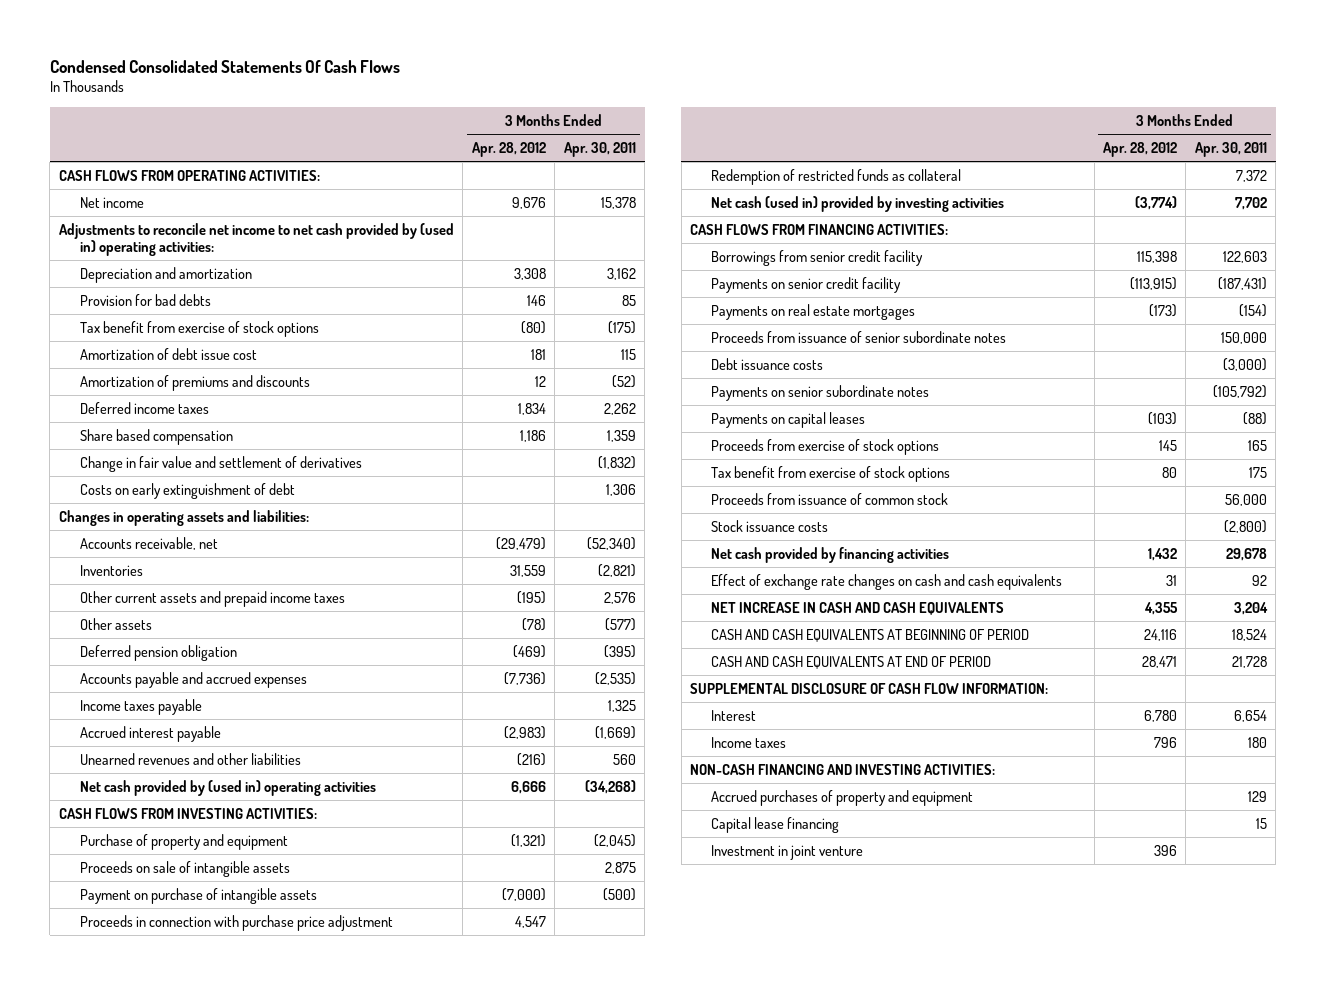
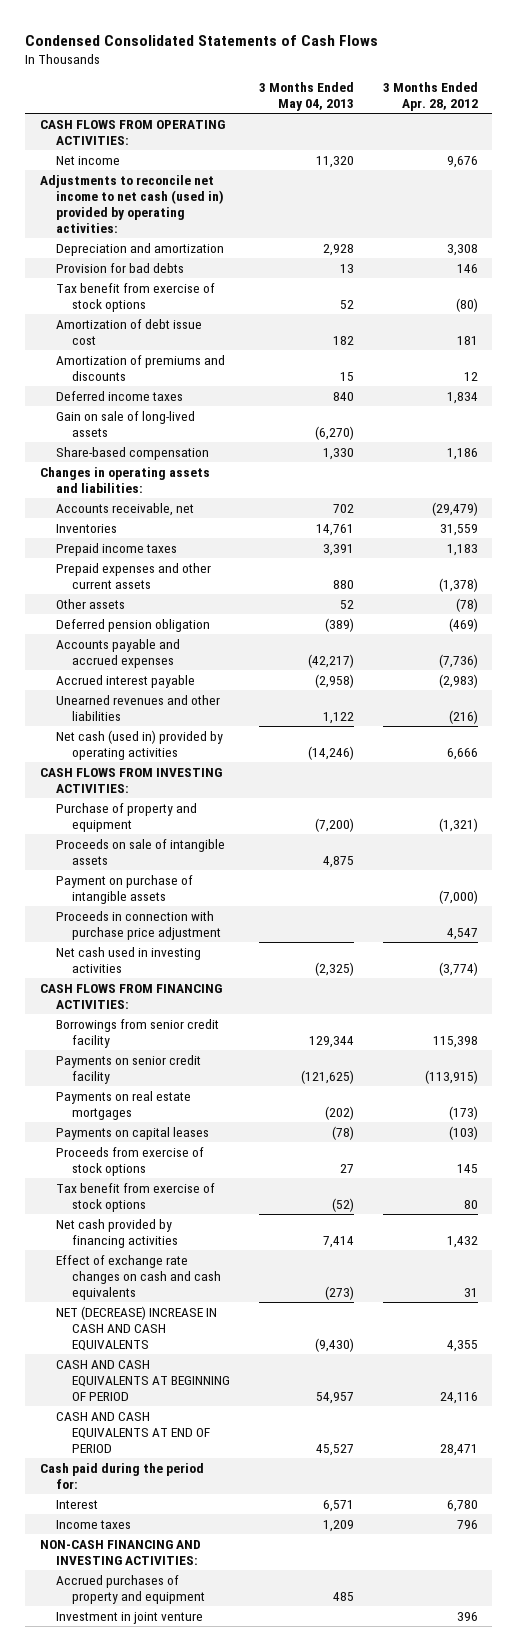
- Condensed Consolidated Statements Of Cash Flows
+ Condensed Consolidated Statements of Cash Flows
- | 3 Months Ended Apr. 28, 2012 | 3 Months Ended Apr. 30, 2011
+ | 3 Months Ended May 04, 2013 | 3 Months Ended Apr. 28, 2012
- Adjustments to reconcile net income to net cash provided by (used in) operating activities:
+ Adjustments to reconcile net income to net cash (used in) provided by operating activities:
- Share based compensation | 1,186 | 1,359
- Change in fair value and settlement of derivatives | | (1,832)
- Costs on early extinguishment of debt | | 1,306
+ Gain on sale of long-lived assets | (6,270) |
+ Share-based compensation | 1,330 | 1,186
- Other current assets and prepaid income taxes | (195) | 2,576
+ Prepaid income taxes | 3,391 | 1,183
+ Prepaid expenses and other current assets | 880 | (1,378)
- Income taxes payable | | 1,325
- Net cash provided by (used in) operating activities | 6,666 | (34,268)
+ Net cash (used in) provided by operating activities | (14,246) | 6,666
- Redemption of restricted funds as collateral | | 7,372
- Net cash (used in) provided by investing activities | (3,774) | 7,702
+ Net cash used in investing activities | (2,325) | (3,774)
- Proceeds from issuance of senior subordinate notes | | 150,000
- Debt issuance costs | | (3,000)
- Payments on senior subordinate notes | | (105,792)
- Proceeds from issuance of common stock | | 56,000
- Stock issuance costs | | (2,800)
- NET INCREASE IN CASH AND CASH EQUIVALENTS | 4,355 | 3,204
+ NET (DECREASE) INCREASE IN CASH AND CASH EQUIVALENTS | (9,430) | 4,355
- SUPPLEMENTAL DISCLOSURE OF CASH FLOW INFORMATION:
+ Cash paid during the period for:
- Capital lease financing | | 15

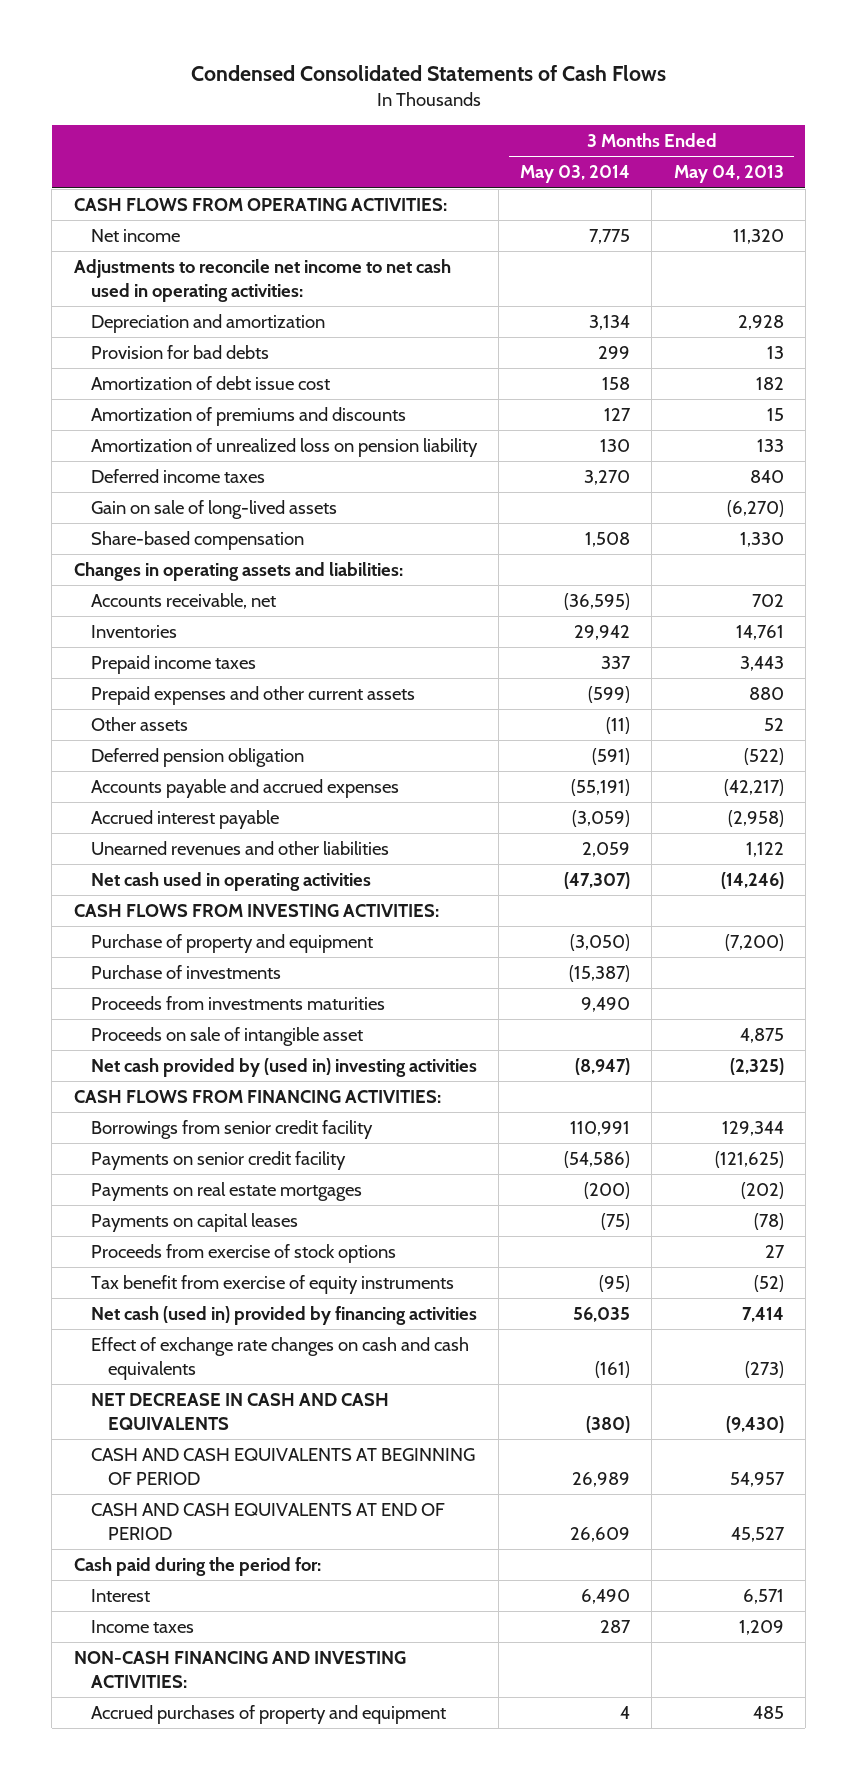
- | 3 Months Ended May 04, 2013 | 3 Months Ended Apr. 28, 2012
+ | 3 Months Ended May 03, 2014 | 3 Months Ended May 04, 2013
- Adjustments to reconcile net income to net cash (used in) provided by operating activities:
+ Adjustments to reconcile net income to net cash used in operating activities:
- Tax benefit from exercise of stock options | 52 | (80)
+ Amortization of unrealized loss on pension liability | 130 | 133
- Prepaid income taxes | 3,391 | 1,183
+ Prepaid income taxes | 337 | 3,443
- Deferred pension obligation | (389) | (469)
+ Deferred pension obligation | (591) | (522)
- Net cash (used in) provided by operating activities | (14,246) | 6,666
+ Net cash used in operating activities | (47,307) | (14,246)
- Proceeds on sale of intangible assets | 4,875 |
- Payment on purchase of intangible assets | | (7,000)
- Proceeds in connection with purchase price adjustment | | 4,547
- Net cash used in investing activities | (2,325) | (3,774)
+ Purchase of investments | (15,387) |
+ Proceeds from investments maturities | 9,490 |
+ Proceeds on sale of intangible asset | | 4,875
+ Net cash provided by (used in) investing activities | (8,947) | (2,325)
- Tax benefit from exercise of stock options | (52) | 80
- Net cash provided by financing activities | 7,414 | 1,432
+ Tax benefit from exercise of equity instruments | (95) | (52)
+ Net cash (used in) provided by financing activities | 56,035 | 7,414
- NET (DECREASE) INCREASE IN CASH AND CASH EQUIVALENTS | (9,430) | 4,355
+ NET DECREASE IN CASH AND CASH EQUIVALENTS | (380) | (9,430)
- Investment in joint venture | | 396

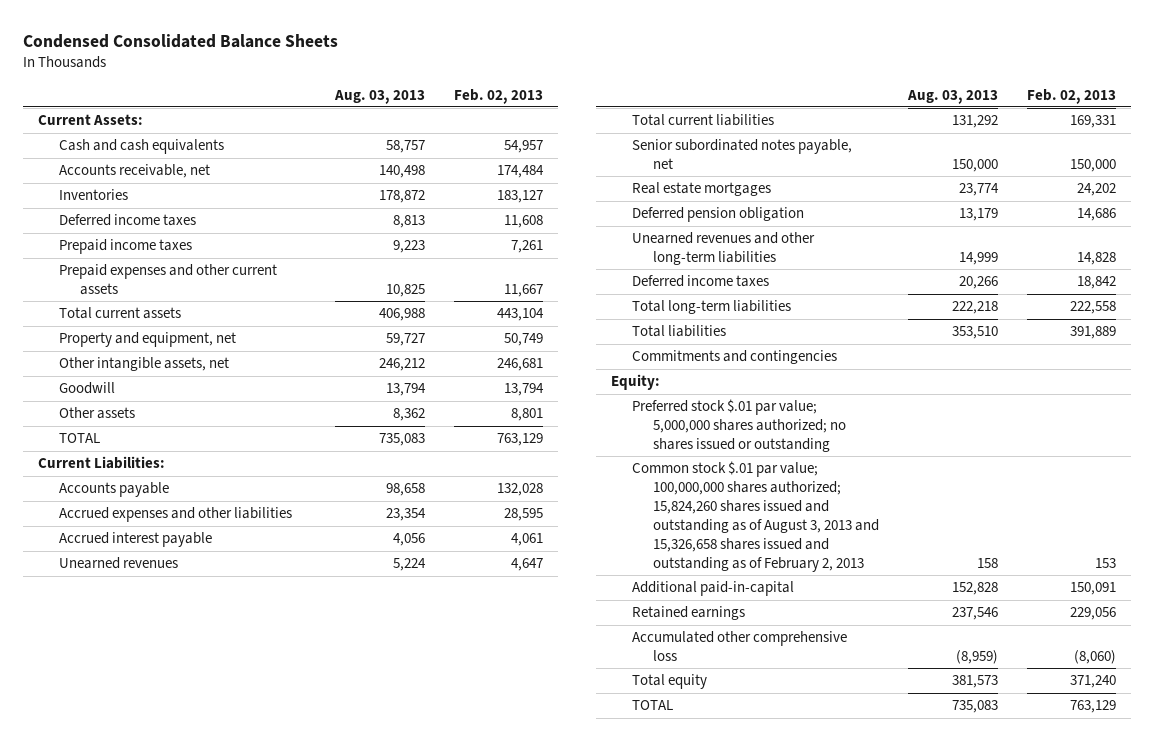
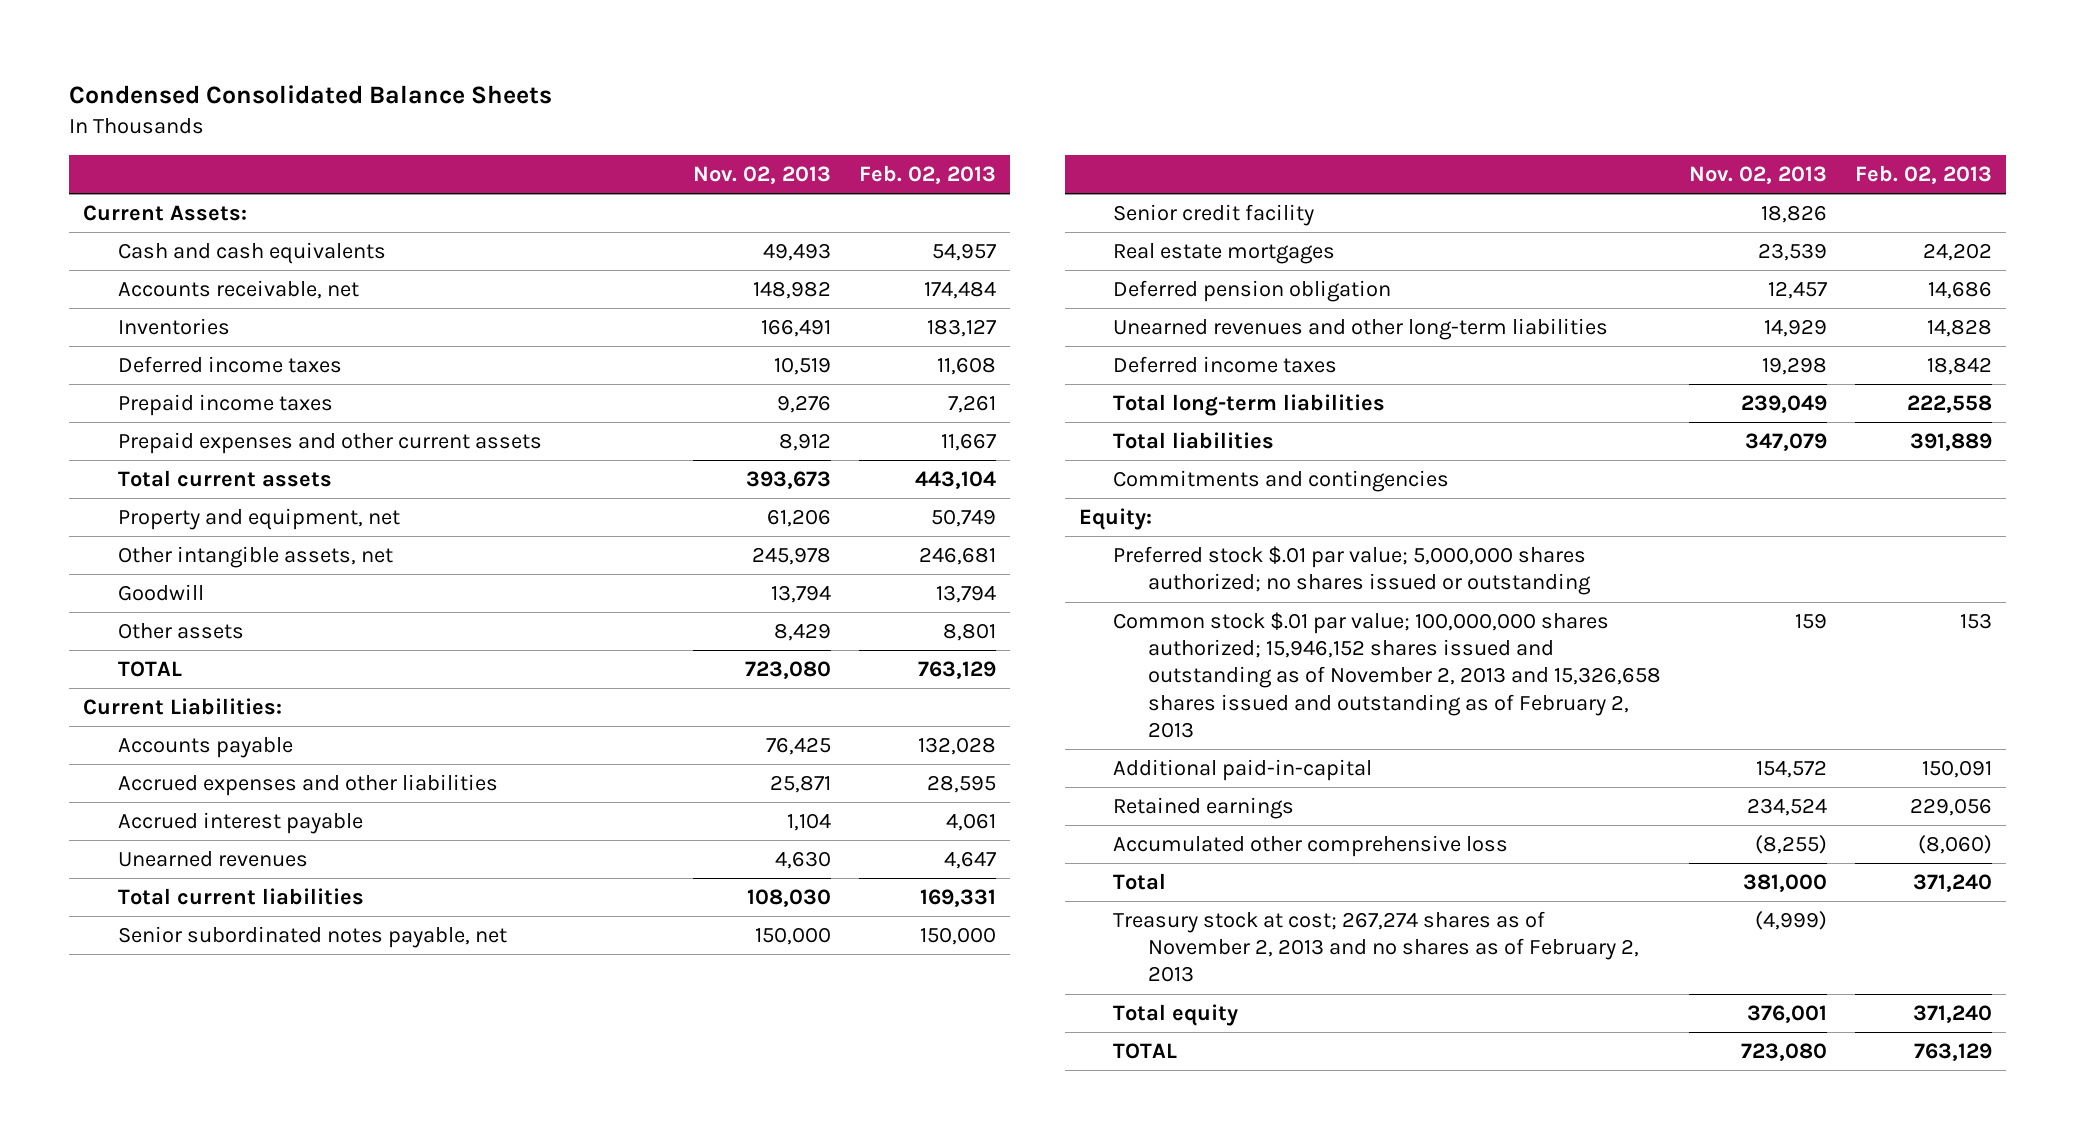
- | Aug. 03, 2013 | Feb. 02, 2013
+ | Nov. 02, 2013 | Feb. 02, 2013
+ Senior credit facility | 18,826 |
- Common stock $.01 par value; 100,000,000 shares authorized; 15,824,260 shares issued and outstanding as of August 3, 2013 and 15,326,658 shares issued and outstanding as of February 2, 2013 | 158 | 153
+ Common stock $.01 par value; 100,000,000 shares authorized; 15,946,152 shares issued and outstanding as of November 2, 2013 and 15,326,658 shares issued and outstanding as of February 2, 2013 | 159 | 153
+ Total | 381,000 | 371,240
+ Treasury stock at cost; 267,274 shares as of November 2, 2013 and no shares as of February 2, 2013 | (4,999) |

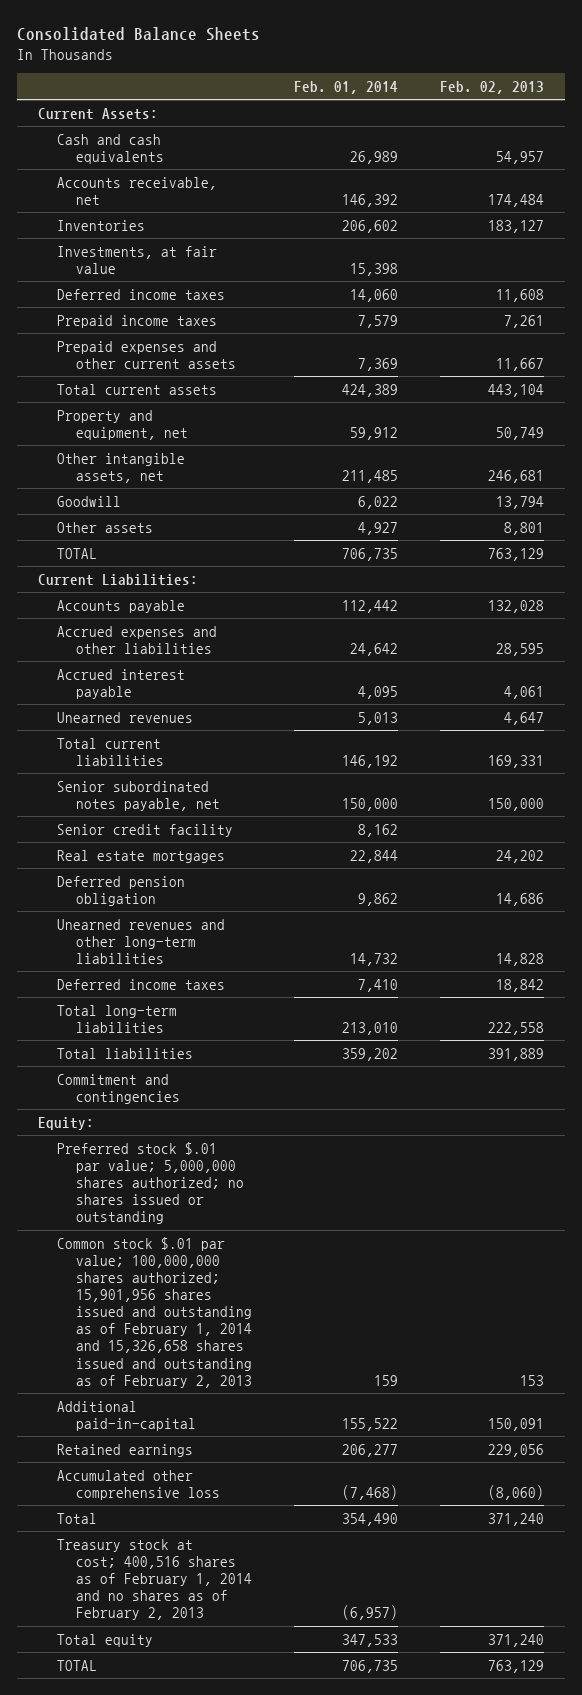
- Condensed Consolidated Balance Sheets
+ Consolidated Balance Sheets
- | Nov. 02, 2013 | Feb. 02, 2013
+ | Feb. 01, 2014 | Feb. 02, 2013
+ Investments, at fair value | 15,398 |
- Commitments and contingencies
+ Commitment and contingencies
- Common stock $.01 par value; 100,000,000 shares authorized; 15,946,152 shares issued and outstanding as of November 2, 2013 and 15,326,658 shares issued and outstanding as of February 2, 2013 | 159 | 153
+ Common stock $.01 par value; 100,000,000 shares authorized; 15,901,956 shares issued and outstanding as of February 1, 2014 and 15,326,658 shares issued and outstanding as of February 2, 2013 | 159 | 153
- Treasury stock at cost; 267,274 shares as of November 2, 2013 and no shares as of February 2, 2013 | (4,999) |
+ Treasury stock at cost; 400,516 shares as of February 1, 2014 and no shares as of February 2, 2013 | (6,957) |

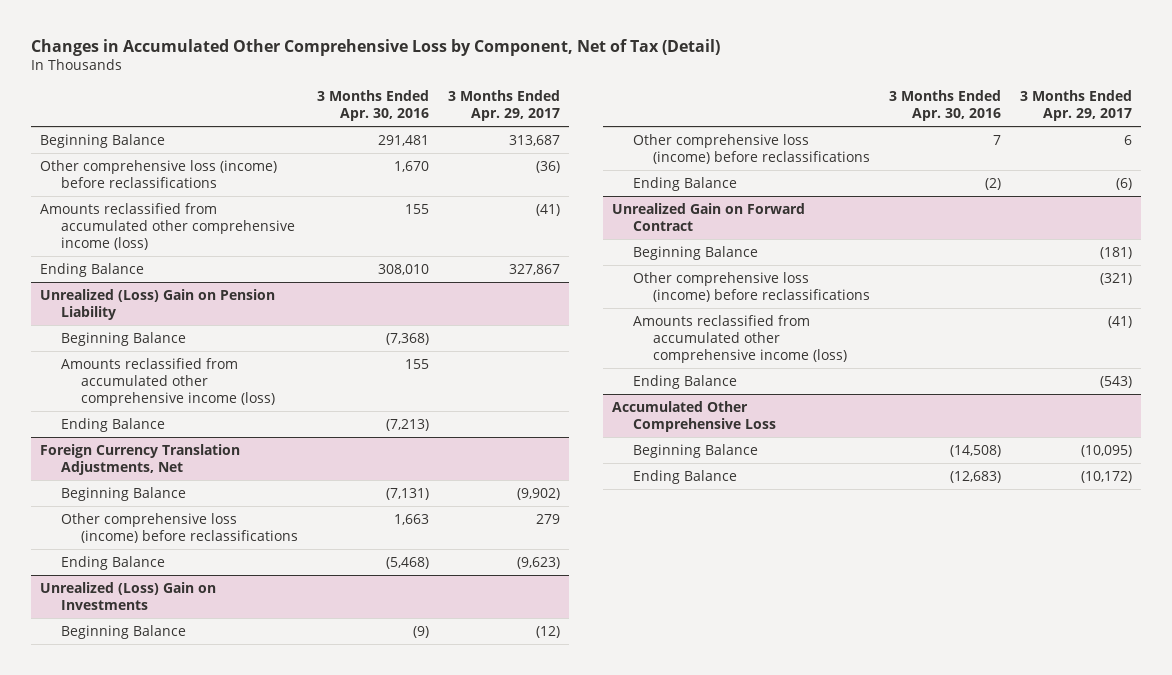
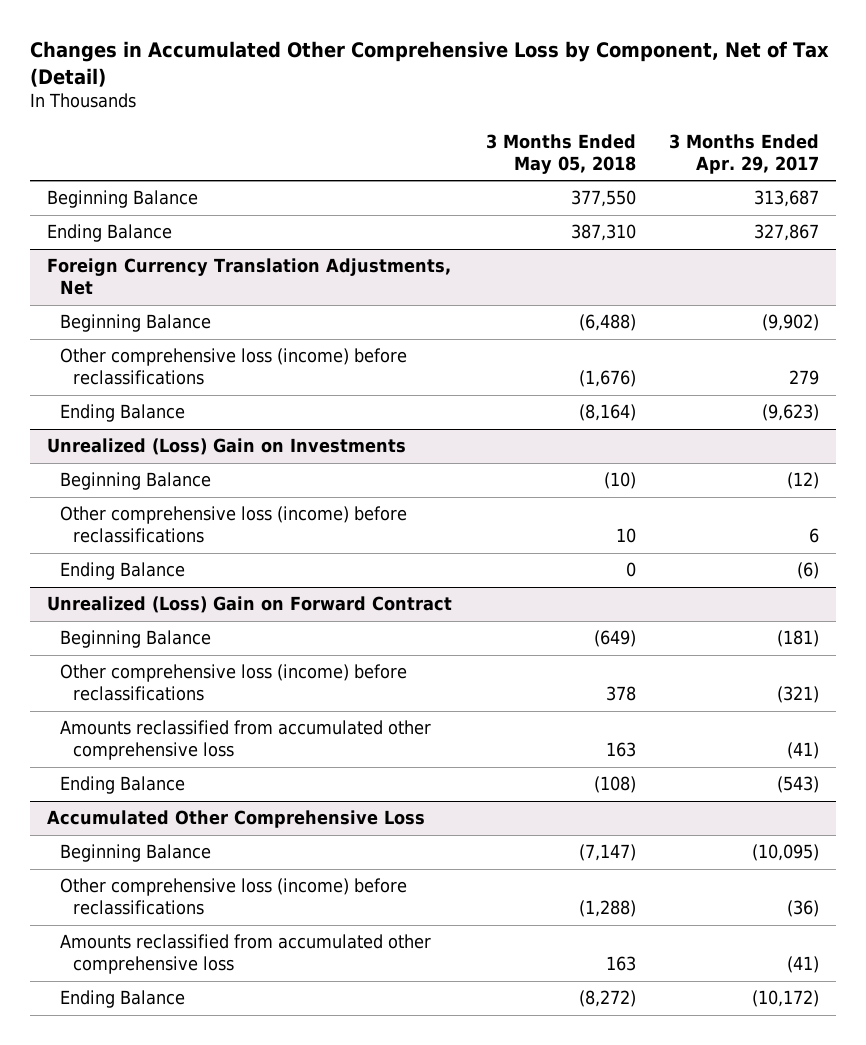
- | 3 Months Ended Apr. 30, 2016 | 3 Months Ended Apr. 29, 2017
+ | 3 Months Ended May 05, 2018 | 3 Months Ended Apr. 29, 2017
- Other comprehensive loss (income) before reclassifications | 1,670 | (36)
- Amounts reclassified from accumulated other comprehensive income (loss) | 155 | (41)
- Unrealized (Loss) Gain on Pension Liability
- Beginning Balance | (7,368) |
- Amounts reclassified from accumulated other comprehensive income (loss) | 155 |
- Ending Balance | (7,213) |
- Unrealized Gain on Forward Contract
+ Unrealized (Loss) Gain on Forward Contract
- Amounts reclassified from accumulated other comprehensive income (loss) | | (41)
+ Amounts reclassified from accumulated other comprehensive loss | 163 | (41)
@ Accumulated Other Comprehensive Loss
+ Other comprehensive loss (income) before reclassifications | (1,288) | (36)
+ Amounts reclassified from accumulated other comprehensive loss | 163 | (41)

